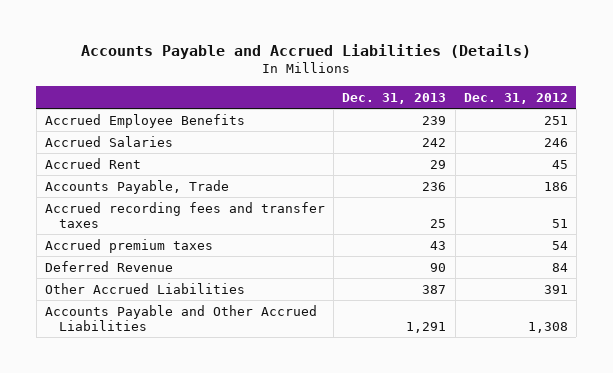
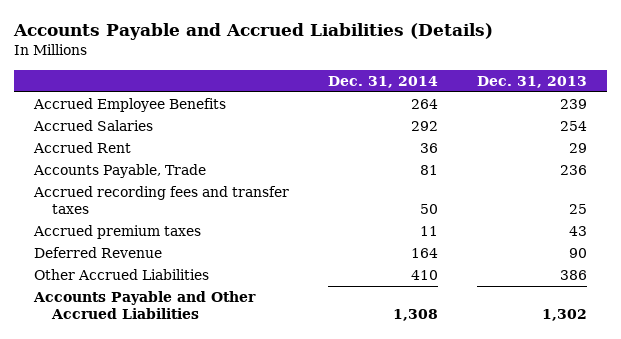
- | Dec. 31, 2013 | Dec. 31, 2012
+ | Dec. 31, 2014 | Dec. 31, 2013
- Accrued Salaries | 242 | 246
+ Accrued Salaries | 292 | 254
- Other Accrued Liabilities | 387 | 391
- Accounts Payable and Other Accrued Liabilities | 1,291 | 1,308
+ Other Accrued Liabilities | 410 | 386
+ Accounts Payable and Other Accrued Liabilities | 1,308 | 1,302

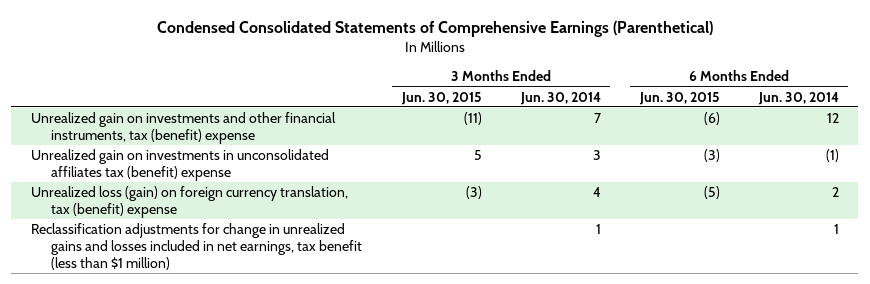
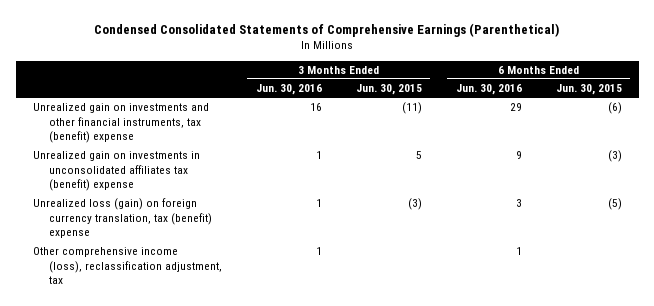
- | 3 Months Ended Jun. 30, 2015 | 3 Months Ended Jun. 30, 2014 | 6 Months Ended Jun. 30, 2015 | 6 Months Ended Jun. 30, 2014
+ | 3 Months Ended Jun. 30, 2016 | 3 Months Ended Jun. 30, 2015 | 6 Months Ended Jun. 30, 2016 | 6 Months Ended Jun. 30, 2015
- Reclassification adjustments for change in unrealized gains and losses included in net earnings, tax benefit (less than $1 million) | | 1 | | 1
+ Other comprehensive income (loss), reclassification adjustment, tax | 1 | | 1 |

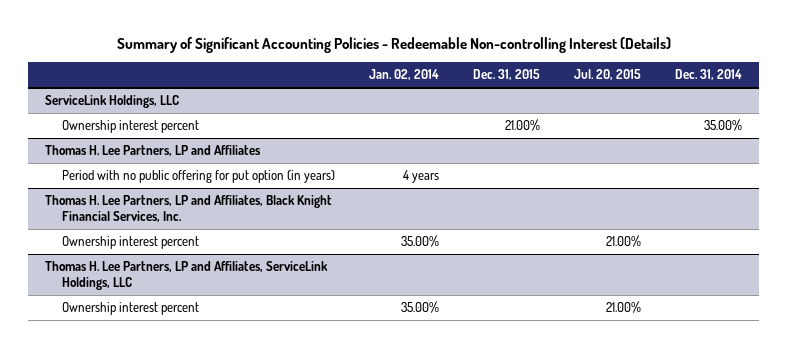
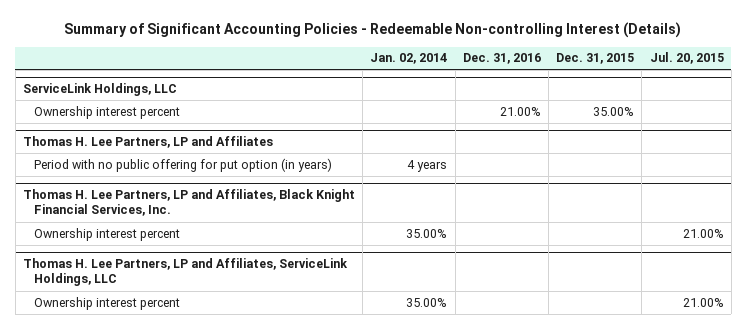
- | Jan. 02, 2014 | Dec. 31, 2015 | Jul. 20, 2015 | Dec. 31, 2014
+ | Jan. 02, 2014 | Dec. 31, 2016 | Dec. 31, 2015 | Jul. 20, 2015
@ ServiceLink Holdings, LLC
- Ownership interest percent | | 21.00% | | 35.00%
+ Ownership interest percent | | 21.00% | 35.00% |

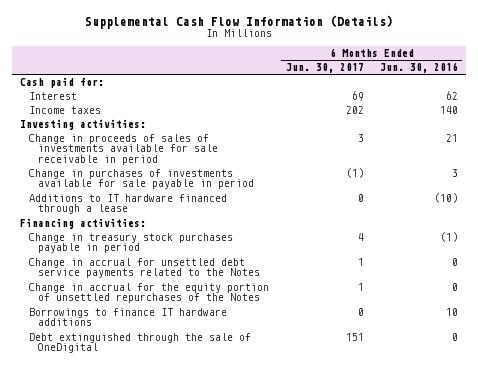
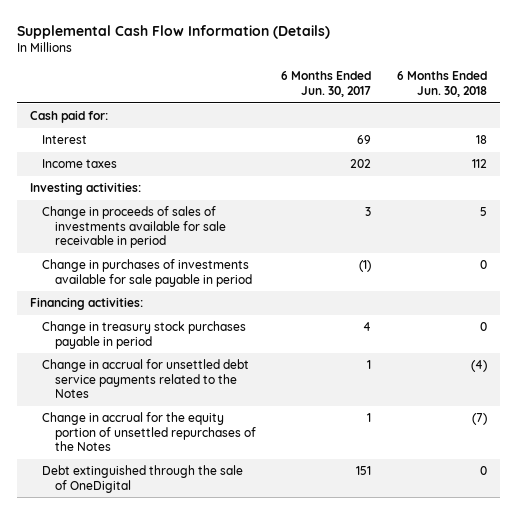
- | 6 Months Ended Jun. 30, 2017 | 6 Months Ended Jun. 30, 2016
+ | 6 Months Ended Jun. 30, 2017 | 6 Months Ended Jun. 30, 2018
- Additions to IT hardware financed through a lease | 0 | (10)
- Borrowings to finance IT hardware additions | 0 | 10

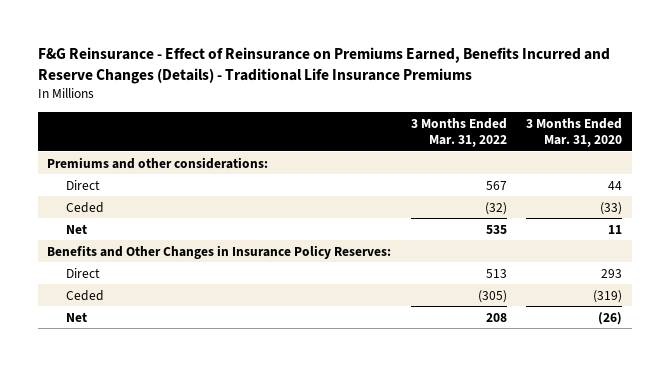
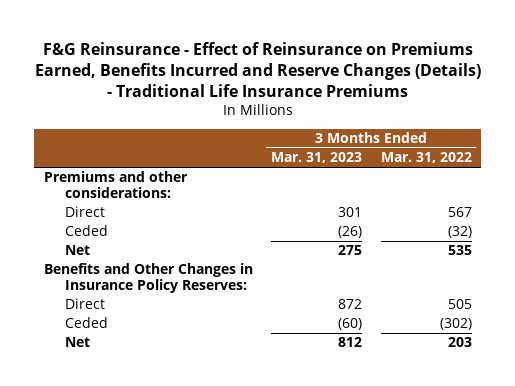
- | 3 Months Ended Mar. 31, 2022 | 3 Months Ended Mar. 31, 2020
+ | 3 Months Ended Mar. 31, 2023 | 3 Months Ended Mar. 31, 2022
- Direct | 513 | 293
- Ceded | (305) | (319)
- Net | 208 | (26)
+ Direct | 872 | 505
+ Ceded | (60) | (302)
+ Net | 812 | 203

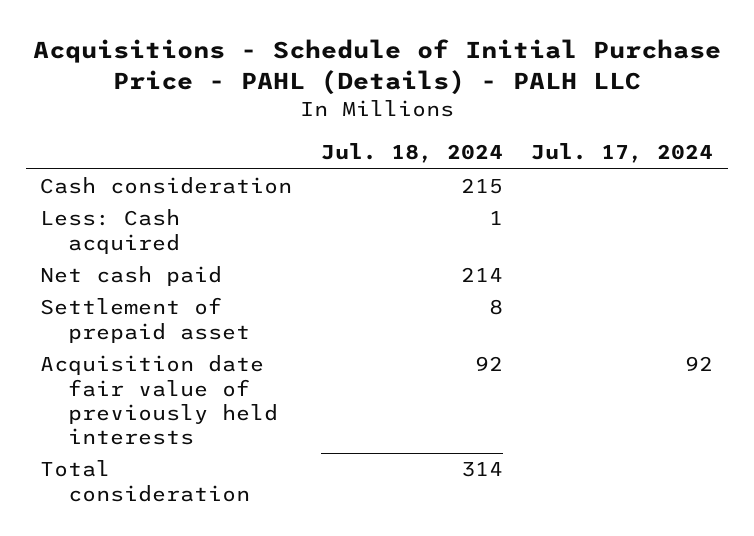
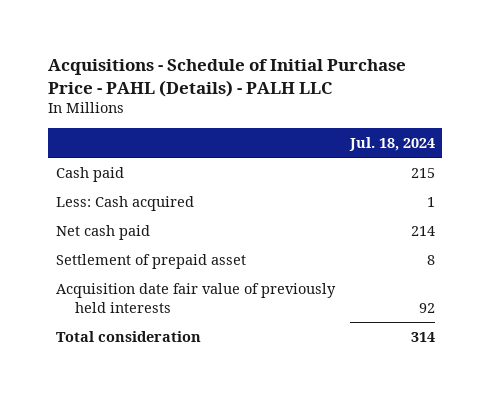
- | Jul. 18, 2024 | Jul. 17, 2024
+ | Jul. 18, 2024
- Cash consideration | 215 |
+ Cash paid | 215

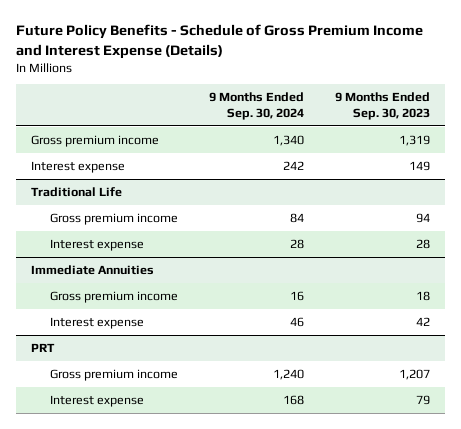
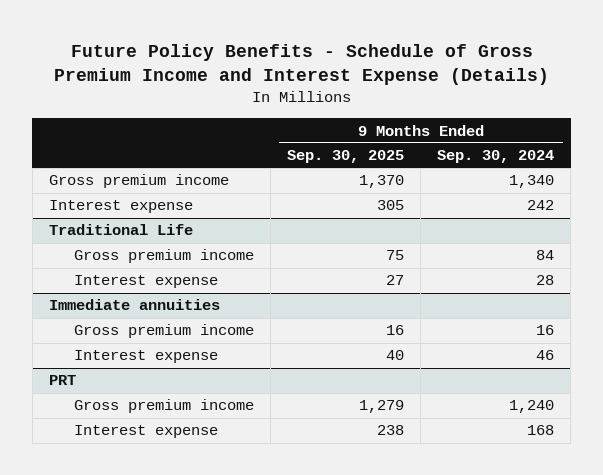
- | 9 Months Ended Sep. 30, 2024 | 9 Months Ended Sep. 30, 2023
+ | 9 Months Ended Sep. 30, 2025 | 9 Months Ended Sep. 30, 2024
- Immediate Annuities
+ Immediate annuities

